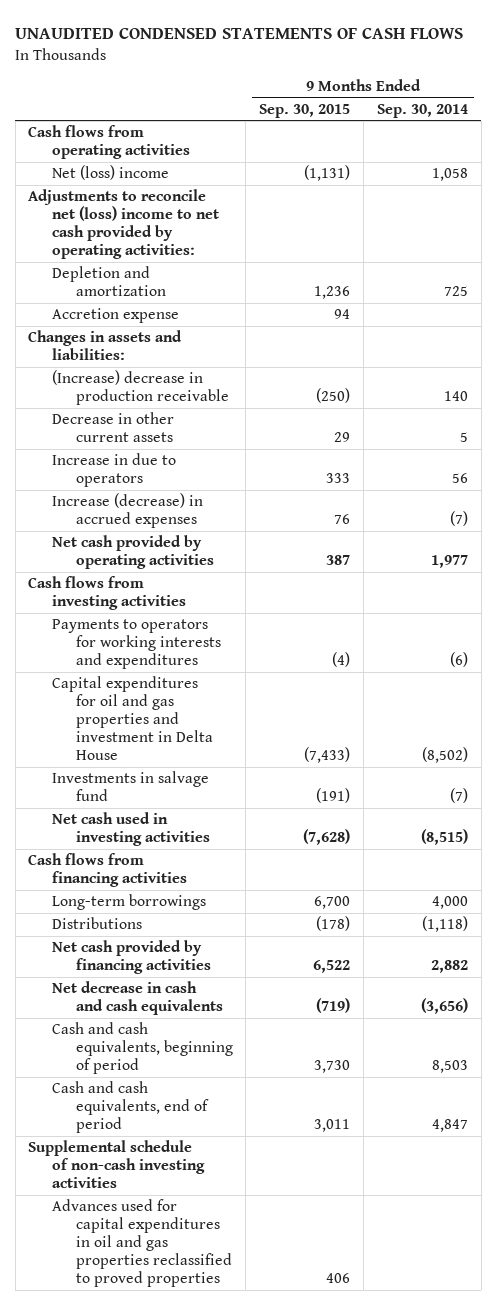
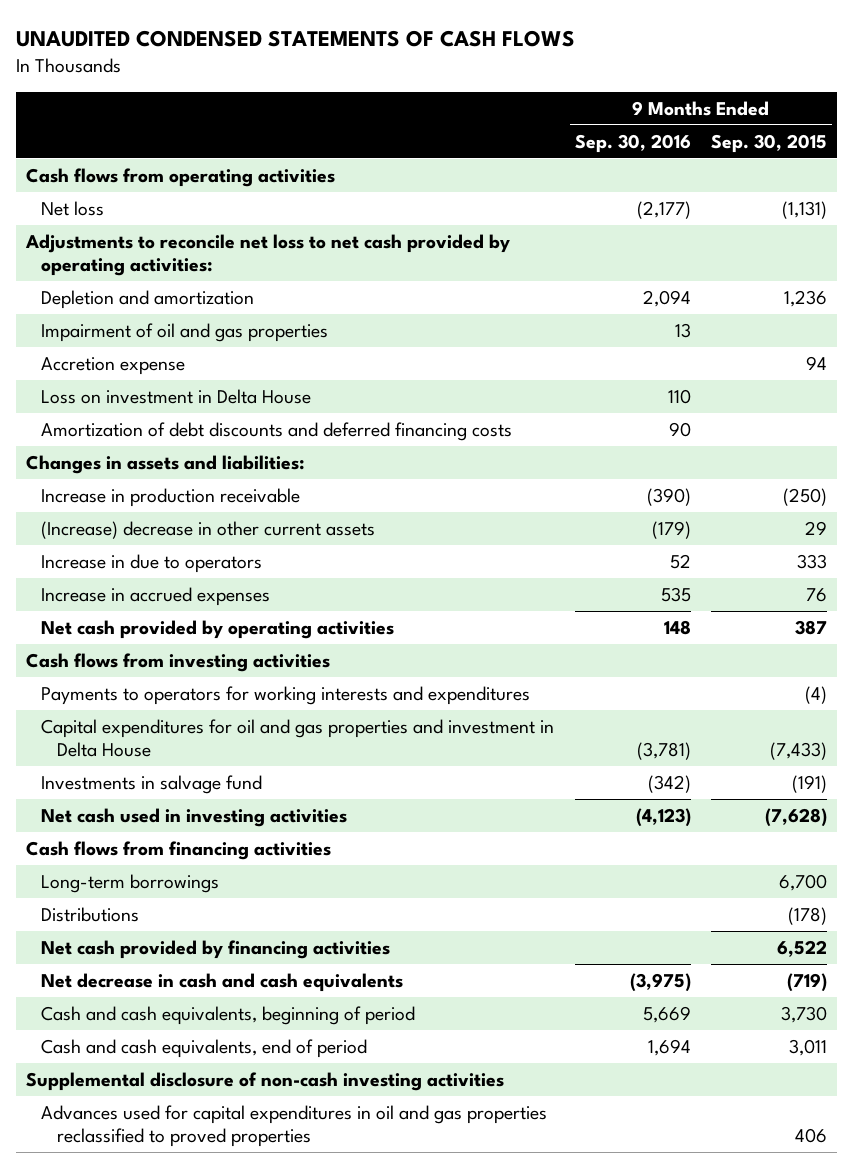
- | 9 Months Ended Sep. 30, 2015 | 9 Months Ended Sep. 30, 2014
+ | 9 Months Ended Sep. 30, 2016 | 9 Months Ended Sep. 30, 2015
- Net (loss) income | (1,131) | 1,058
- Adjustments to reconcile net (loss) income to net cash provided by operating activities:
+ Net loss | (2,177) | (1,131)
+ Adjustments to reconcile net loss to net cash provided by operating activities:
+ Impairment of oil and gas properties | 13 |
+ Loss on investment in Delta House | 110 |
+ Amortization of debt discounts and deferred financing costs | 90 |
- (Increase) decrease in production receivable | (250) | 140
- Decrease in other current assets | 29 | 5
+ Increase in production receivable | (390) | (250)
+ (Increase) decrease in other current assets | (179) | 29
- Increase (decrease) in accrued expenses | 76 | (7)
+ Increase in accrued expenses | 535 | 76
- Supplemental schedule of non-cash investing activities
+ Supplemental disclosure of non-cash investing activities

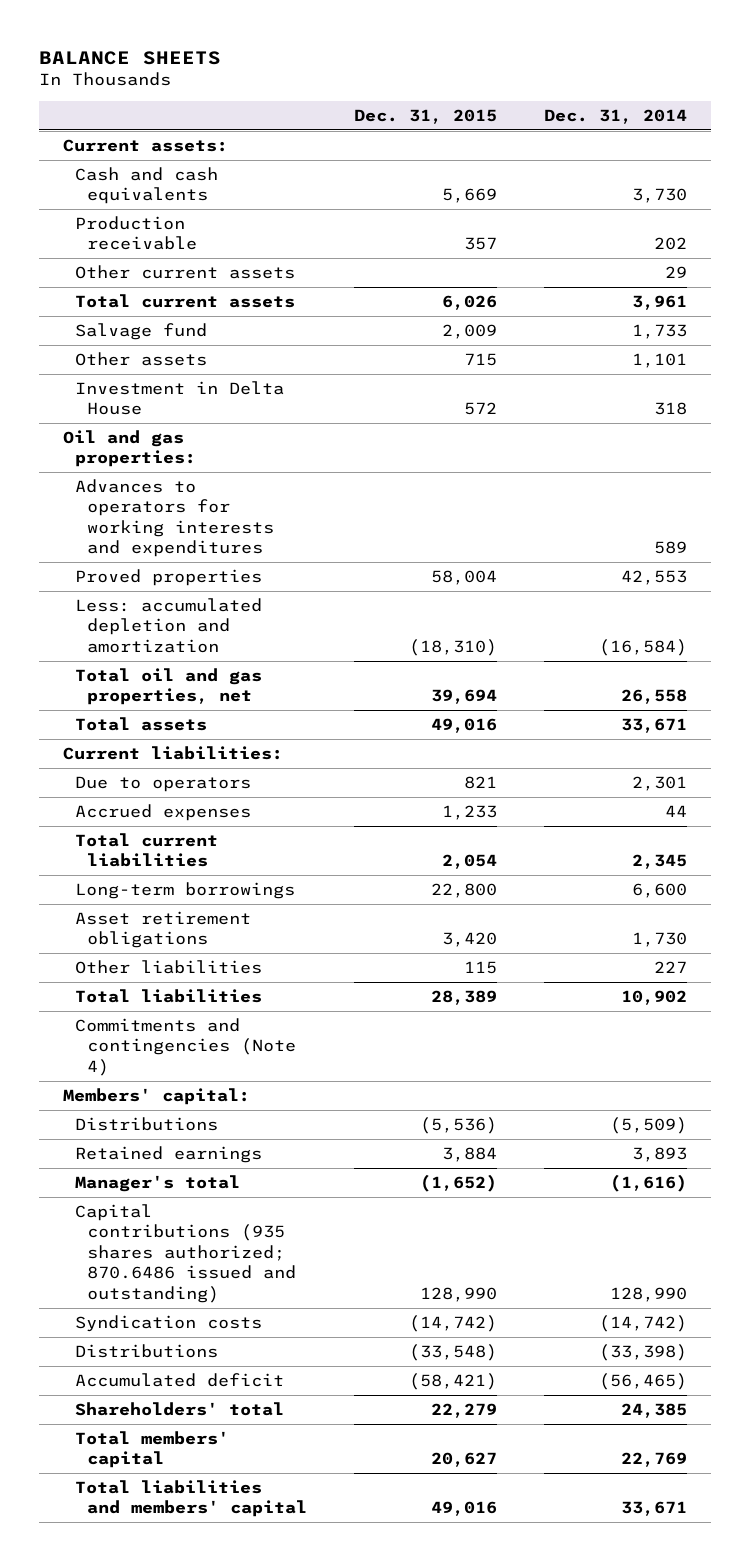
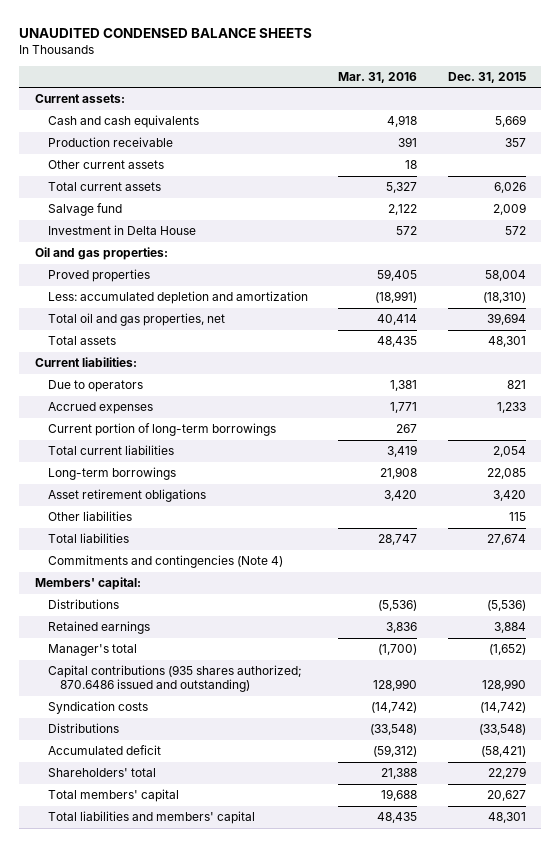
- BALANCE SHEETS
+ UNAUDITED CONDENSED BALANCE SHEETS
- | Dec. 31, 2015 | Dec. 31, 2014
+ | Mar. 31, 2016 | Dec. 31, 2015
- Other assets | 715 | 1,101
- Advances to operators for working interests and expenditures | | 589
- Total assets | 49,016 | 33,671
+ Total assets | 48,435 | 48,301
+ Current portion of long-term borrowings | 267 |
- Long-term borrowings | 22,800 | 6,600
+ Long-term borrowings | 21,908 | 22,085
- Total liabilities | 28,389 | 10,902
+ Total liabilities | 28,747 | 27,674
- Total liabilities and members' capital | 49,016 | 33,671
+ Total liabilities and members' capital | 48,435 | 48,301

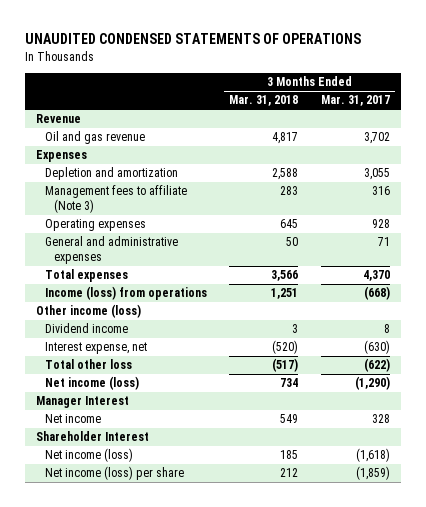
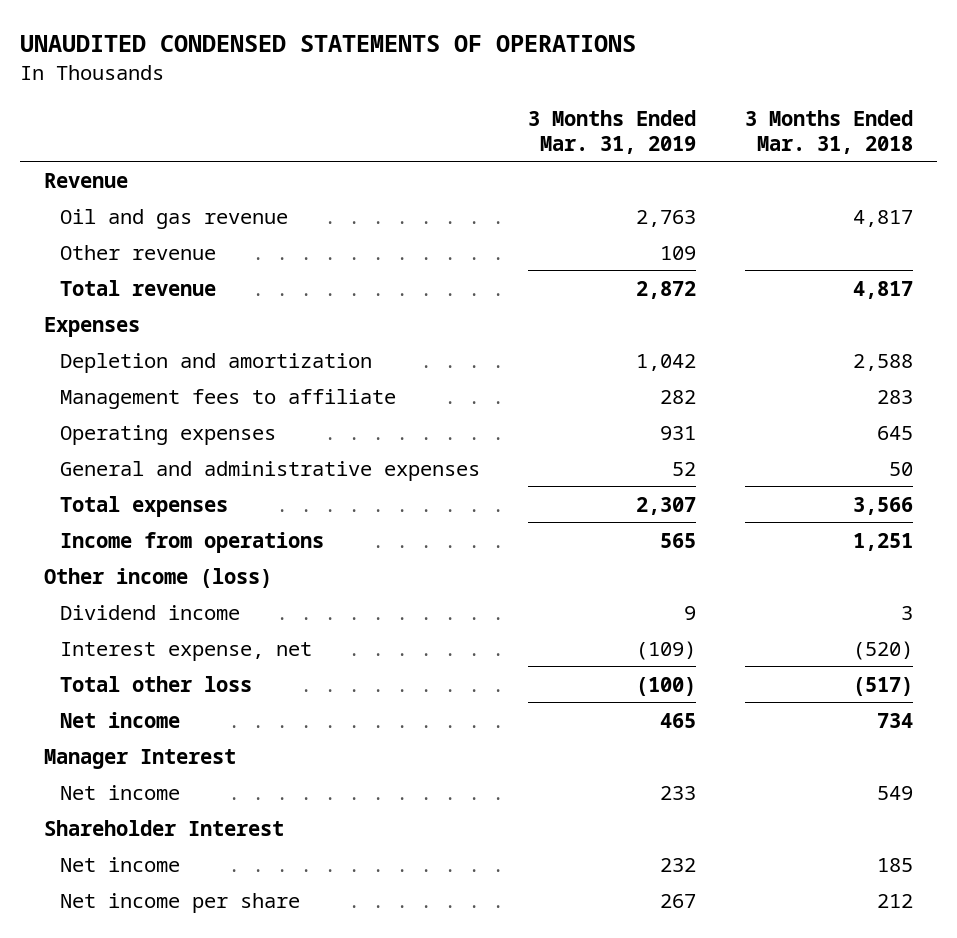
- | 3 Months Ended Mar. 31, 2018 | 3 Months Ended Mar. 31, 2017
+ | 3 Months Ended Mar. 31, 2019 | 3 Months Ended Mar. 31, 2018
+ Other revenue | 109 |
+ Total revenue | 2,872 | 4,817
- Management fees to affiliate (Note 3) | 283 | 316
+ Management fees to affiliate | 282 | 283
- Income (loss) from operations | 1,251 | (668)
+ Income from operations | 565 | 1,251
- Net income (loss) | 734 | (1,290)
+ Net income | 465 | 734
- Net income (loss) | 185 | (1,618)
- Net income (loss) per share | 212 | (1,859)
+ Net income | 232 | 185
+ Net income per share | 267 | 212

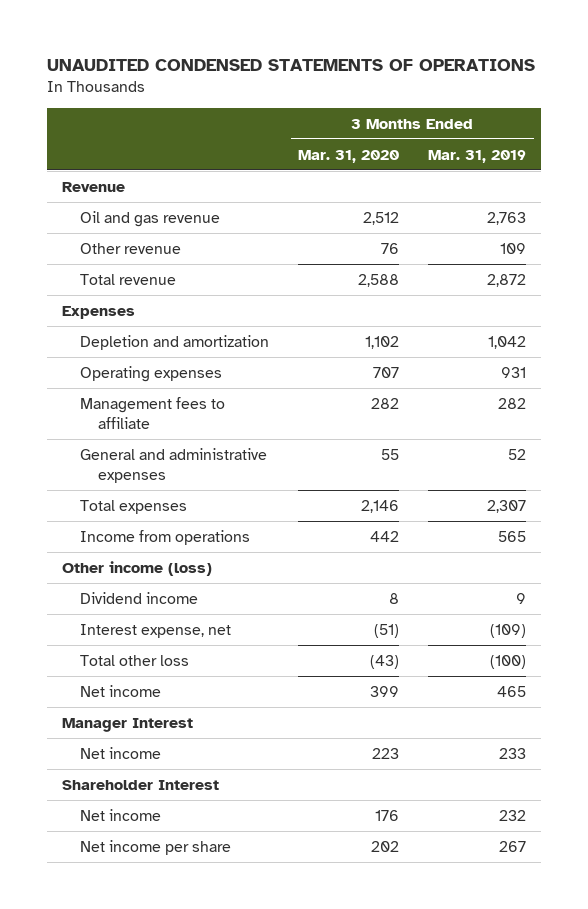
- | 3 Months Ended Mar. 31, 2019 | 3 Months Ended Mar. 31, 2018
+ | 3 Months Ended Mar. 31, 2020 | 3 Months Ended Mar. 31, 2019
moved down: Management fees to affiliate | 282 | 282

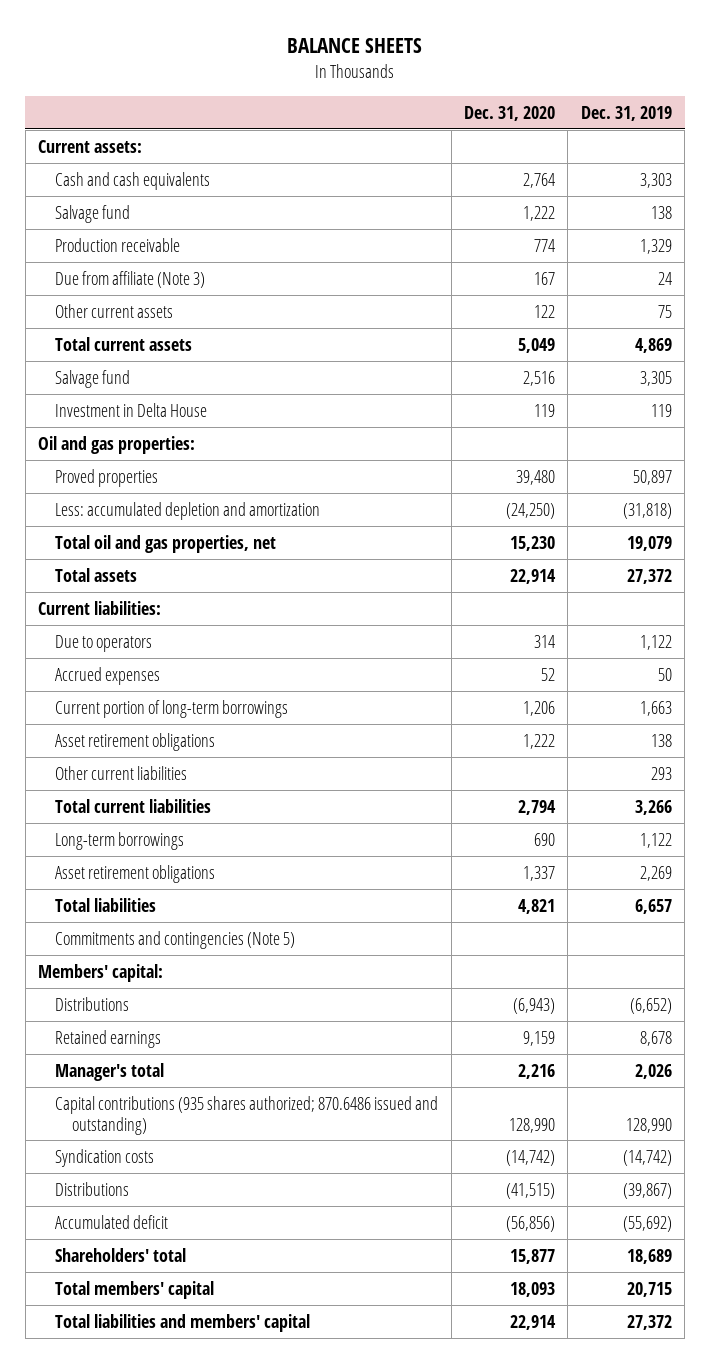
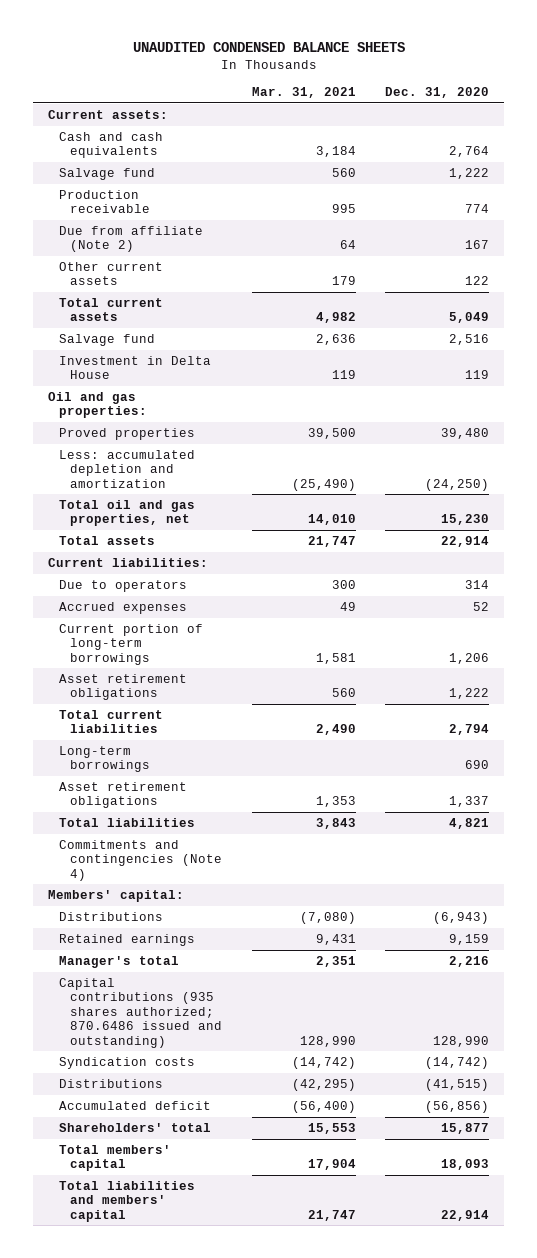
- BALANCE SHEETS
+ UNAUDITED CONDENSED BALANCE SHEETS
- | Dec. 31, 2020 | Dec. 31, 2019
+ | Mar. 31, 2021 | Dec. 31, 2020
- Due from affiliate (Note 3) | 167 | 24
+ Due from affiliate (Note 2) | 64 | 167
- Other current liabilities | | 293
- Commitments and contingencies (Note 5)
+ Commitments and contingencies (Note 4)

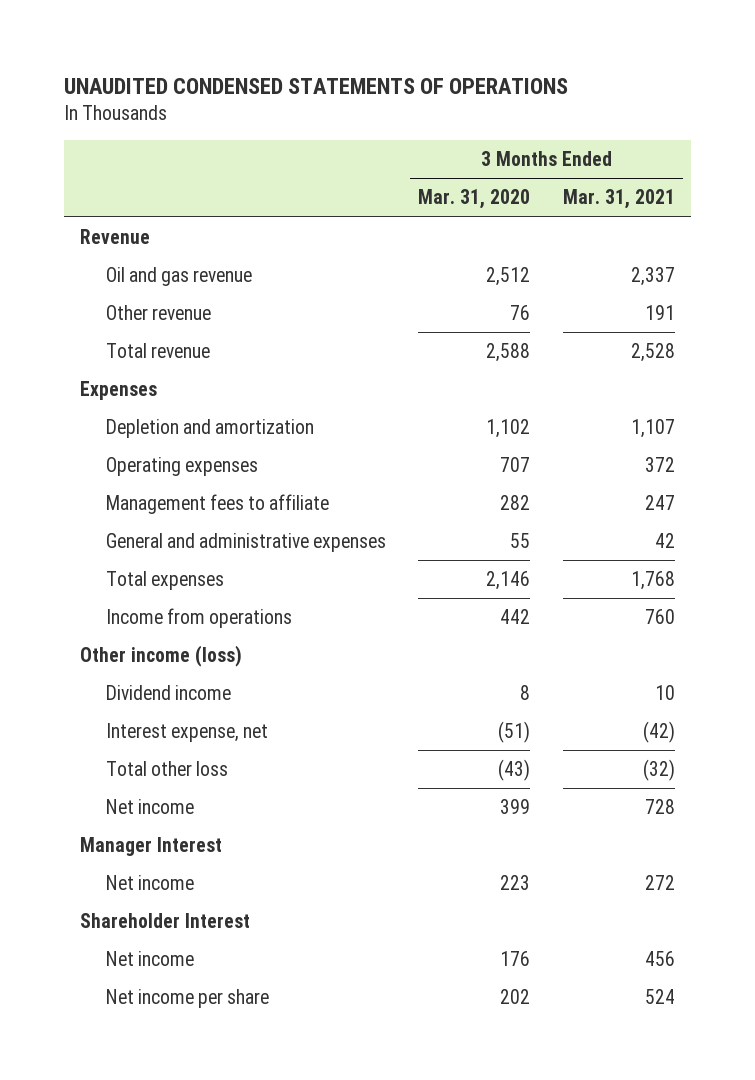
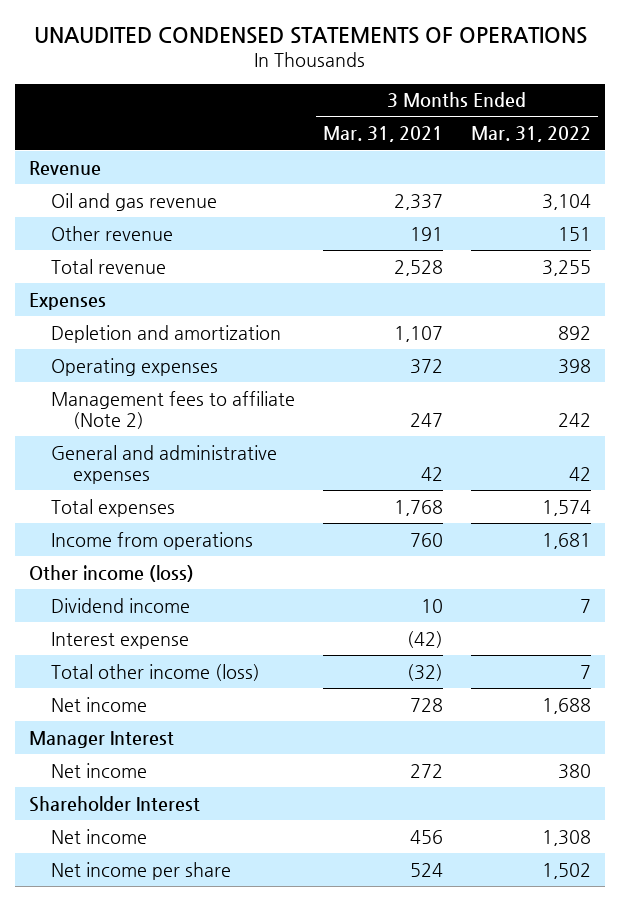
- | 3 Months Ended Mar. 31, 2020 | 3 Months Ended Mar. 31, 2021
+ | 3 Months Ended Mar. 31, 2021 | 3 Months Ended Mar. 31, 2022
- Management fees to affiliate | 282 | 247
+ Management fees to affiliate (Note 2) | 247 | 242
- Interest expense, net | (51) | (42)
- Total other loss | (43) | (32)
+ Interest expense | (42) |
+ Total other income (loss) | (32) | 7

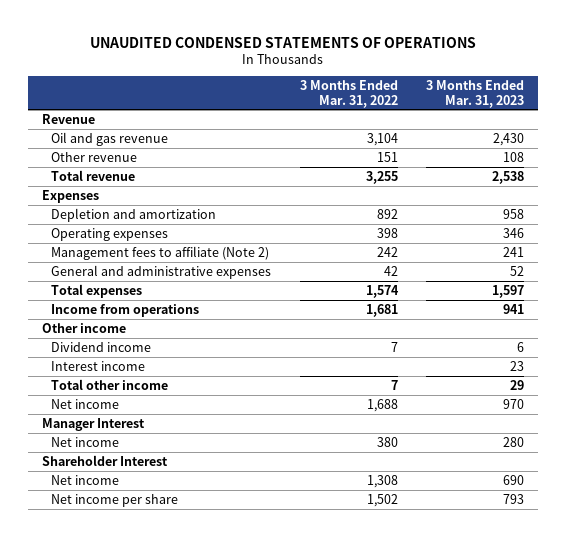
- | 3 Months Ended Mar. 31, 2021 | 3 Months Ended Mar. 31, 2022
+ | 3 Months Ended Mar. 31, 2022 | 3 Months Ended Mar. 31, 2023
- Other income (loss)
+ Other income
- Interest expense | (42) |
- Total other income (loss) | (32) | 7
+ Interest income | | 23
+ Total other income | 7 | 29

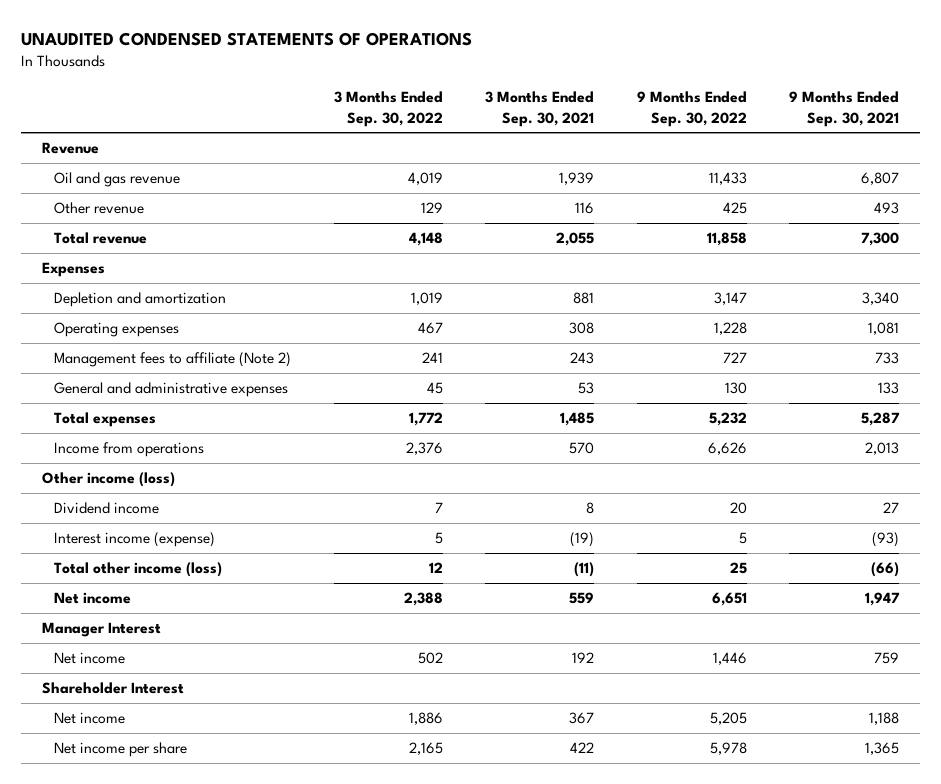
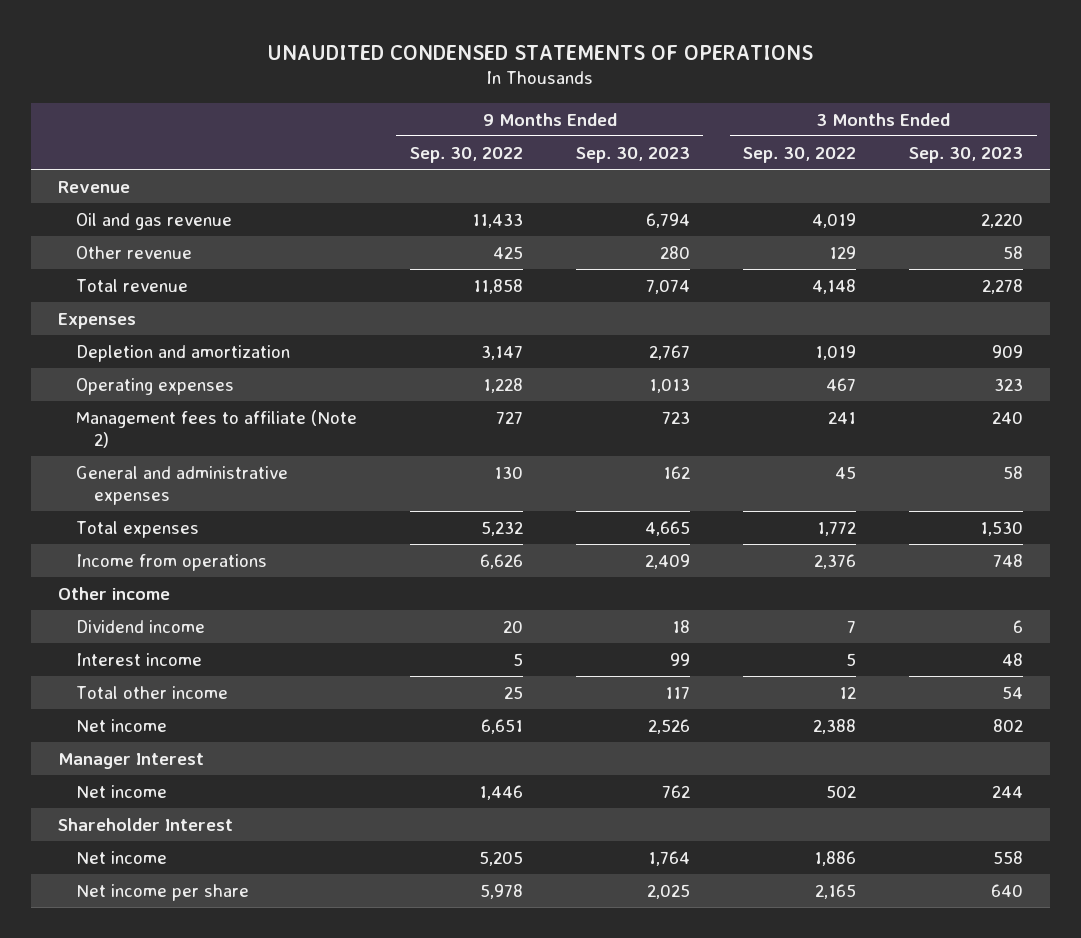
- | 3 Months Ended Sep. 30, 2022 | 3 Months Ended Sep. 30, 2021 | 9 Months Ended Sep. 30, 2022 | 9 Months Ended Sep. 30, 2021
+ | 9 Months Ended Sep. 30, 2022 | 9 Months Ended Sep. 30, 2023 | 3 Months Ended Sep. 30, 2022 | 3 Months Ended Sep. 30, 2023
- Other income (loss)
+ Other income
- Interest income (expense) | 5 | (19) | 5 | (93)
- Total other income (loss) | 12 | (11) | 25 | (66)
+ Interest income | 5 | 99 | 5 | 48
+ Total other income | 25 | 117 | 12 | 54

